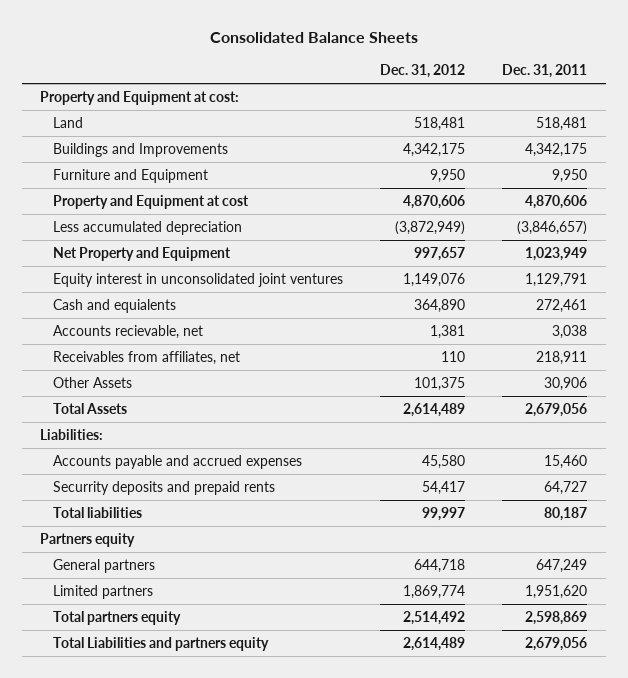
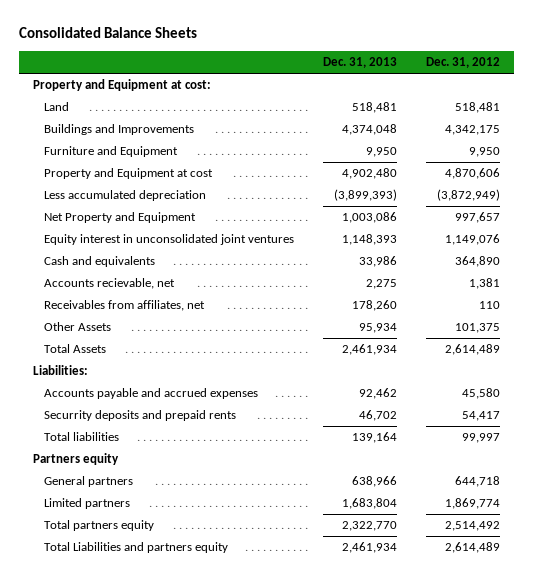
- | Dec. 31, 2012 | Dec. 31, 2011
+ | Dec. 31, 2013 | Dec. 31, 2012
- Cash and equialents | 364,890 | 272,461
+ Cash and equivalents | 33,986 | 364,890

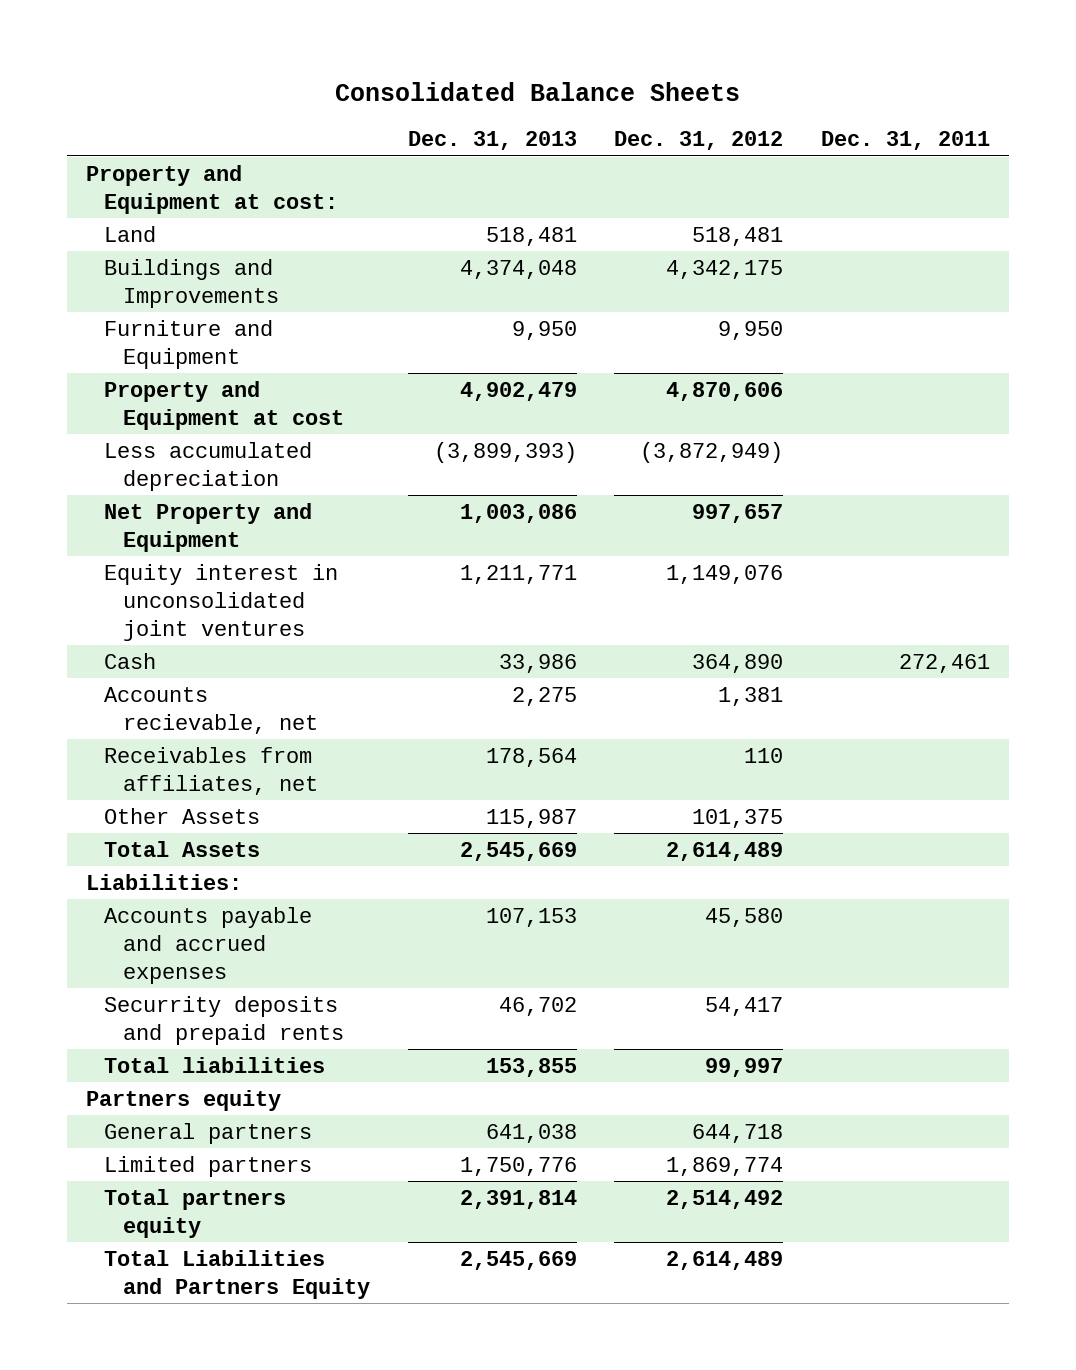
- | Dec. 31, 2013 | Dec. 31, 2012
+ | Dec. 31, 2013 | Dec. 31, 2012 | Dec. 31, 2011
- Property and Equipment at cost | 4,902,480 | 4,870,606
+ Property and Equipment at cost | 4,902,479 | 4,870,606 |
- Equity interest in unconsolidated joint ventures | 1,148,393 | 1,149,076
- Cash and equivalents | 33,986 | 364,890
+ Equity interest in unconsolidated joint ventures | 1,211,771 | 1,149,076 |
+ Cash | 33,986 | 364,890 | 272,461
- Receivables from affiliates, net | 178,260 | 110
- Other Assets | 95,934 | 101,375
- Total Assets | 2,461,934 | 2,614,489
+ Receivables from affiliates, net | 178,564 | 110 |
+ Other Assets | 115,987 | 101,375 |
+ Total Assets | 2,545,669 | 2,614,489 |
- Accounts payable and accrued expenses | 92,462 | 45,580
+ Accounts payable and accrued expenses | 107,153 | 45,580 |
- Total liabilities | 139,164 | 99,997
+ Total liabilities | 153,855 | 99,997 |
- General partners | 638,966 | 644,718
- Limited partners | 1,683,804 | 1,869,774
- Total partners equity | 2,322,770 | 2,514,492
- Total Liabilities and partners equity | 2,461,934 | 2,614,489
+ General partners | 641,038 | 644,718 |
+ Limited partners | 1,750,776 | 1,869,774 |
+ Total partners equity | 2,391,814 | 2,514,492 |
+ Total Liabilities and Partners Equity | 2,545,669 | 2,614,489 |

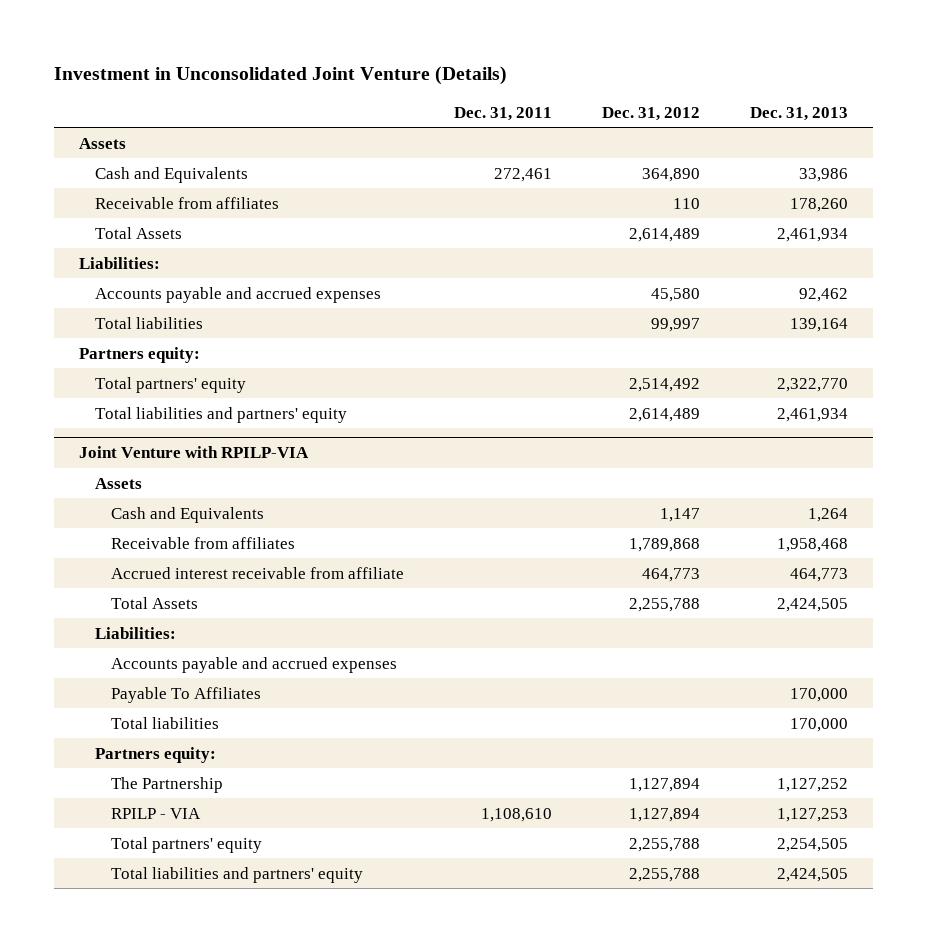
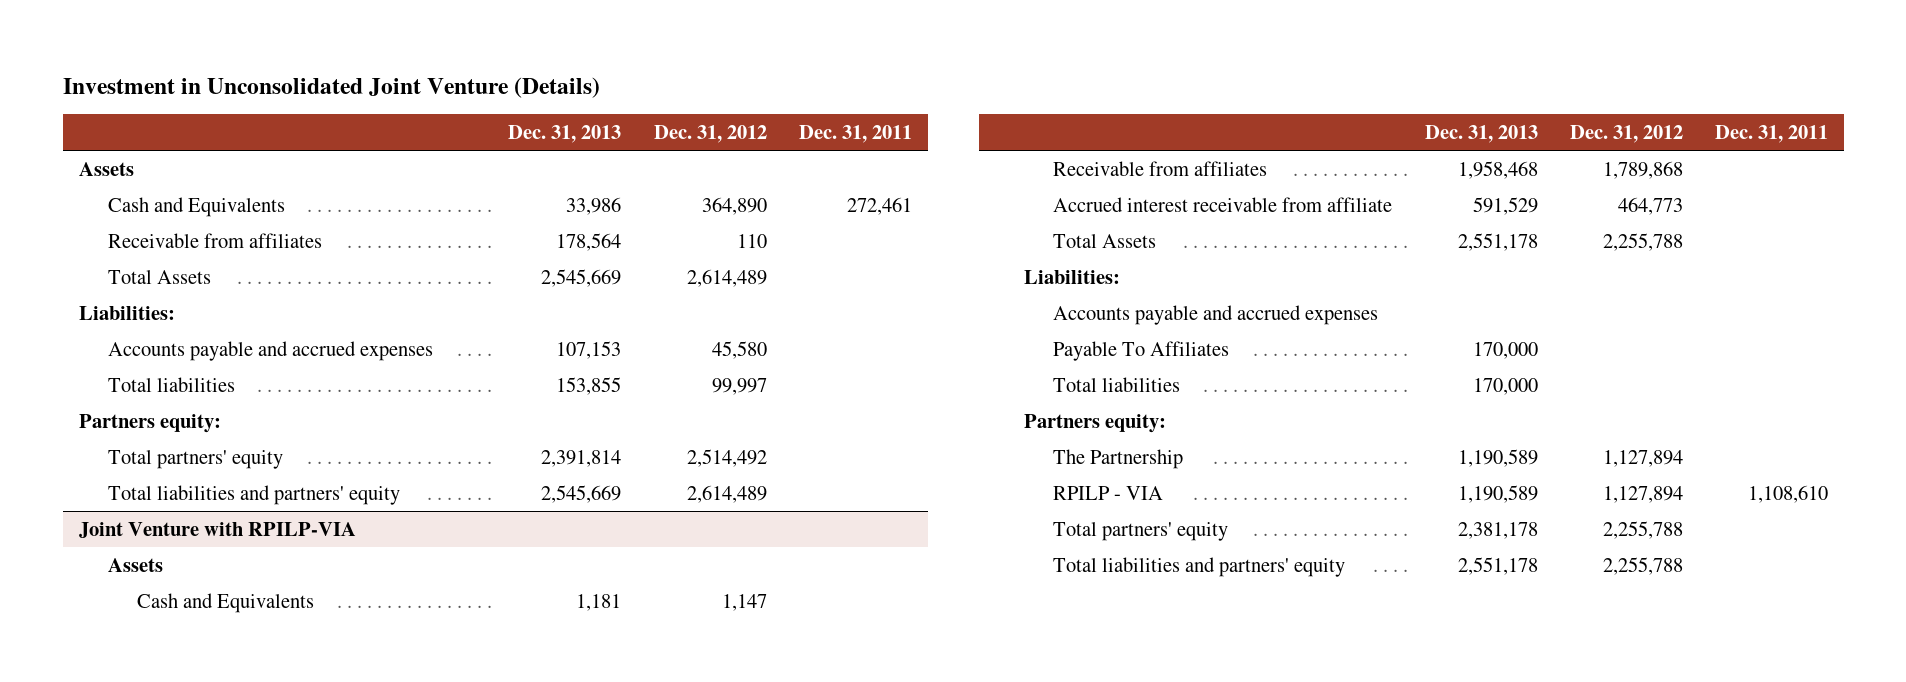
- | Dec. 31, 2011 | Dec. 31, 2012 | Dec. 31, 2013
+ | Dec. 31, 2013 | Dec. 31, 2012 | Dec. 31, 2011
- Receivable from affiliates | | 110 | 178,260
- Total Assets | | 2,614,489 | 2,461,934
+ Receivable from affiliates | 178,564 | 110 |
+ Total Assets | 2,545,669 | 2,614,489 |
- Accounts payable and accrued expenses | | 45,580 | 92,462
- Total liabilities | | 99,997 | 139,164
+ Accounts payable and accrued expenses | 107,153 | 45,580 |
+ Total liabilities | 153,855 | 99,997 |
- Total partners' equity | | 2,514,492 | 2,322,770
- Total liabilities and partners' equity | | 2,614,489 | 2,461,934
+ Total partners' equity | 2,391,814 | 2,514,492 |
+ Total liabilities and partners' equity | 2,545,669 | 2,614,489 |
@ Joint Venture with RPILP-VIA
- Cash and Equivalents | | 1,147 | 1,264
+ Cash and Equivalents | 1,181 | 1,147 |
- Accrued interest receivable from affiliate | | 464,773 | 464,773
- Total Assets | | 2,255,788 | 2,424,505
+ Accrued interest receivable from affiliate | 591,529 | 464,773 |
+ Total Assets | 2,551,178 | 2,255,788 |
- The Partnership | | 1,127,894 | 1,127,252
- RPILP - VIA | 1,108,610 | 1,127,894 | 1,127,253
- Total partners' equity | | 2,255,788 | 2,254,505
- Total liabilities and partners' equity | | 2,255,788 | 2,424,505
+ The Partnership | 1,190,589 | 1,127,894 |
+ RPILP - VIA | 1,190,589 | 1,127,894 | 1,108,610
+ Total partners' equity | 2,381,178 | 2,255,788 |
+ Total liabilities and partners' equity | 2,551,178 | 2,255,788 |

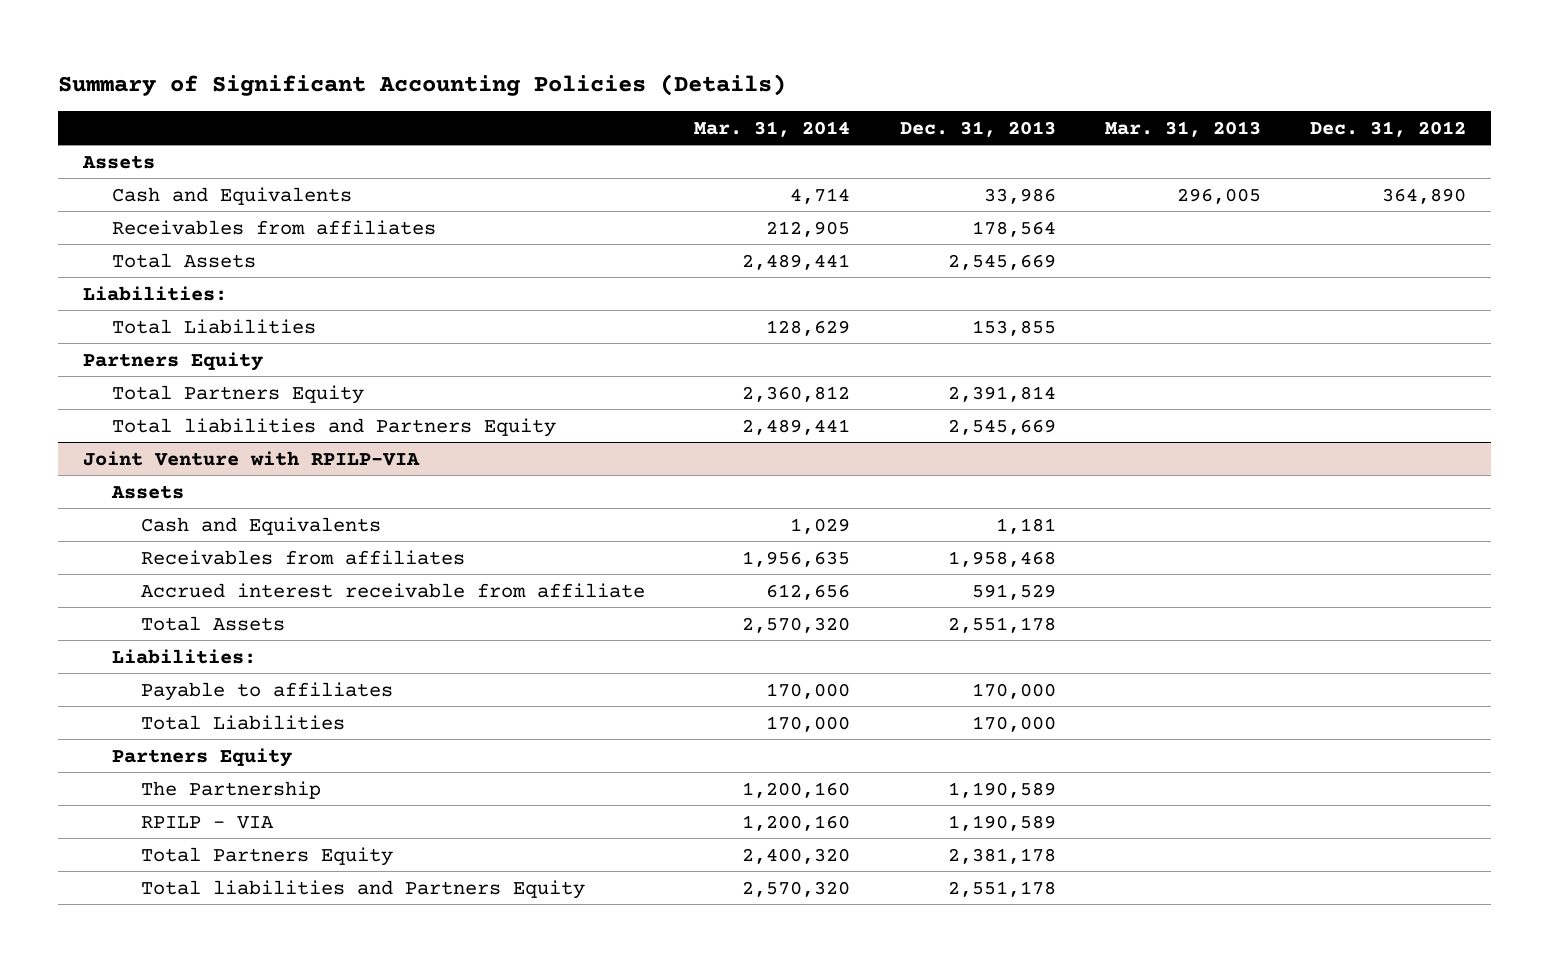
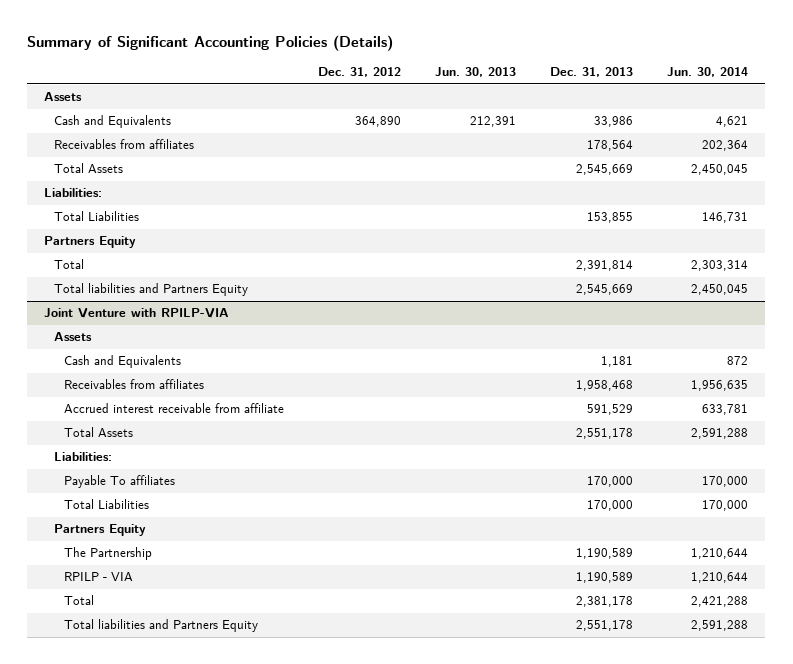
- | Mar. 31, 2014 | Dec. 31, 2013 | Mar. 31, 2013 | Dec. 31, 2012
+ | Dec. 31, 2012 | Jun. 30, 2013 | Dec. 31, 2013 | Jun. 30, 2014
- Total Partners Equity | 2,360,812 | 2,391,814 | |
+ Total | | | 2,391,814 | 2,303,314
@ Joint Venture with RPILP-VIA
- Payable to affiliates | 170,000 | 170,000 | |
+ Payable To affiliates | | | 170,000 | 170,000
- Total Partners Equity | 2,400,320 | 2,381,178 | |
+ Total | | | 2,381,178 | 2,421,288

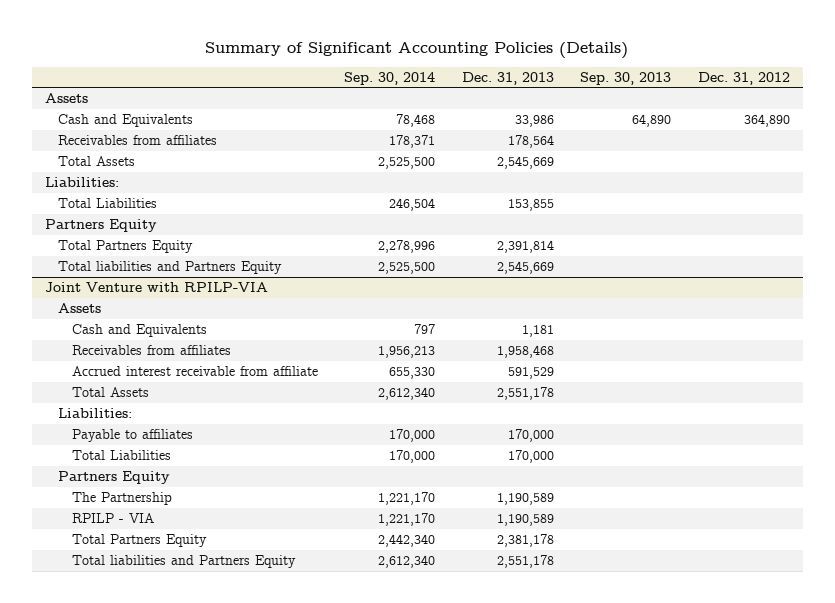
- | Dec. 31, 2012 | Jun. 30, 2013 | Dec. 31, 2013 | Jun. 30, 2014
+ | Sep. 30, 2014 | Dec. 31, 2013 | Sep. 30, 2013 | Dec. 31, 2012
- Total | | | 2,391,814 | 2,303,314
+ Total Partners Equity | 2,278,996 | 2,391,814 | |
@ Joint Venture with RPILP-VIA
- Payable To affiliates | | | 170,000 | 170,000
+ Payable to affiliates | 170,000 | 170,000 | |
- Total | | | 2,381,178 | 2,421,288
+ Total Partners Equity | 2,442,340 | 2,381,178 | |

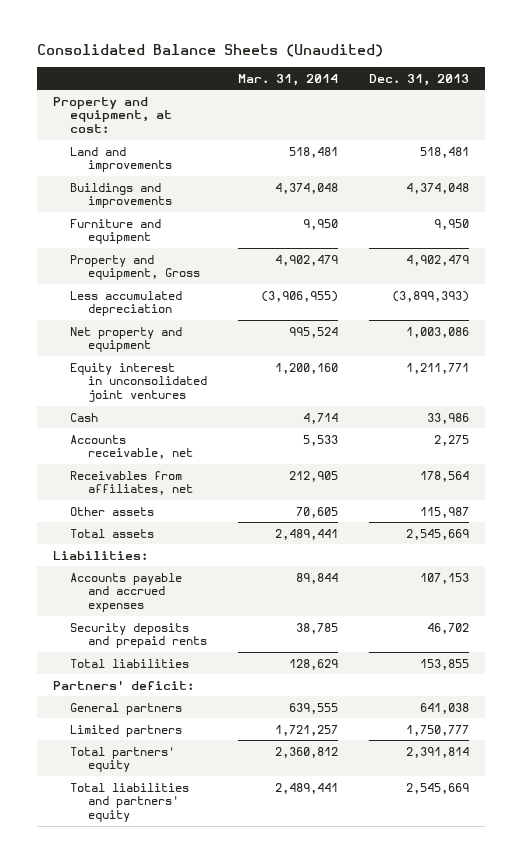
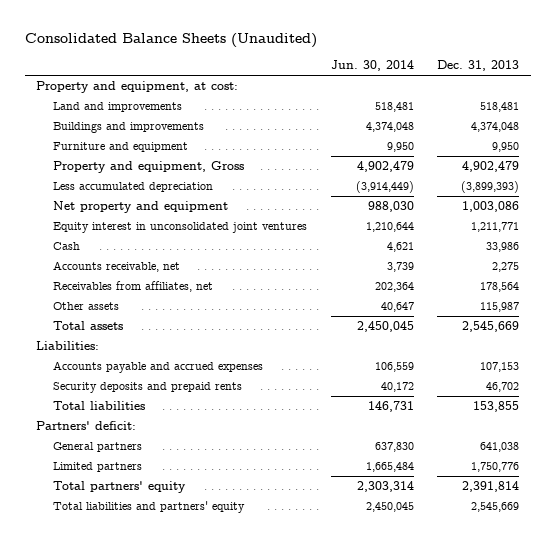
- | Mar. 31, 2014 | Dec. 31, 2013
+ | Jun. 30, 2014 | Dec. 31, 2013
- Limited partners | 1,721,257 | 1,750,777
+ Limited partners | 1,665,484 | 1,750,776

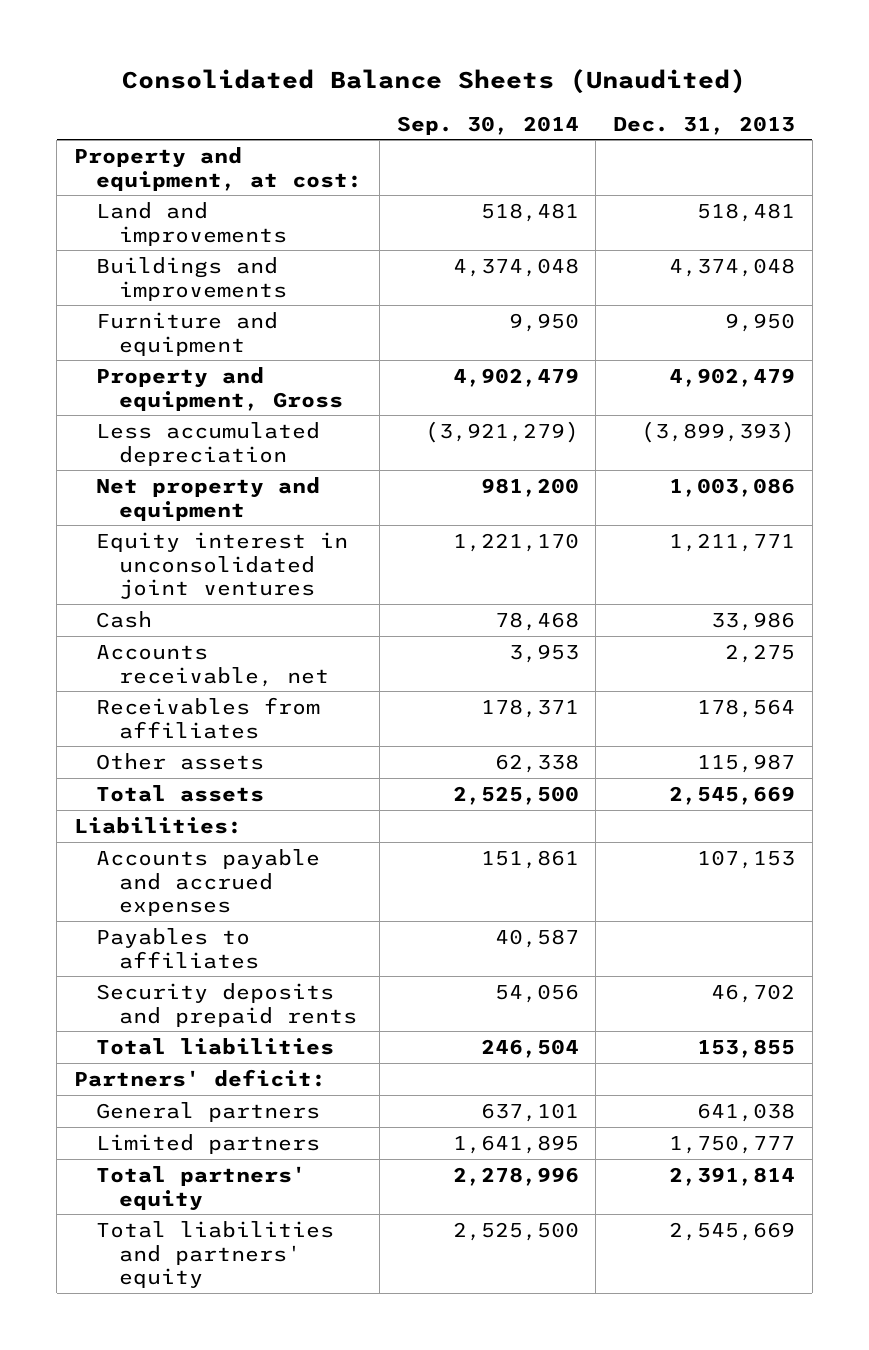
- | Jun. 30, 2014 | Dec. 31, 2013
+ | Sep. 30, 2014 | Dec. 31, 2013
- Receivables from affiliates, net | 202,364 | 178,564
+ Receivables from affiliates | 178,371 | 178,564
+ Payables to affiliates | 40,587 |
- Limited partners | 1,665,484 | 1,750,776
+ Limited partners | 1,641,895 | 1,750,777

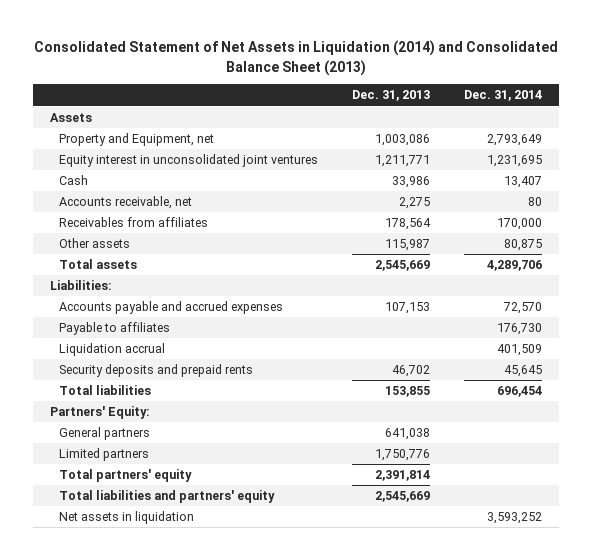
- Consolidated Balance Sheets (Unaudited)
+ Consolidated Statement of Net Assets in Liquidation (2014) and Consolidated Balance Sheet (2013)
- | Sep. 30, 2014 | Dec. 31, 2013
+ | Dec. 31, 2013 | Dec. 31, 2014
- Property and equipment, at cost:
- Land and improvements | 518,481 | 518,481
- Buildings and improvements | 4,374,048 | 4,374,048
- Furniture and equipment | 9,950 | 9,950
- Property and equipment, Gross | 4,902,479 | 4,902,479
- Less accumulated depreciation | (3,921,279) | (3,899,393)
- Net property and equipment | 981,200 | 1,003,086
+ Assets
+ Property and Equipment, net | 1,003,086 | 2,793,649
- Payables to affiliates | 40,587 |
+ Payable to affiliates | | 176,730
+ Liquidation accrual | | 401,509
- Partners' deficit:
+ Partners' Equity:
- Limited partners | 1,641,895 | 1,750,777
+ Limited partners | 1,750,776 |
+ Net assets in liquidation | | 3,593,252

